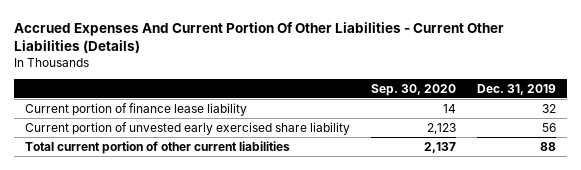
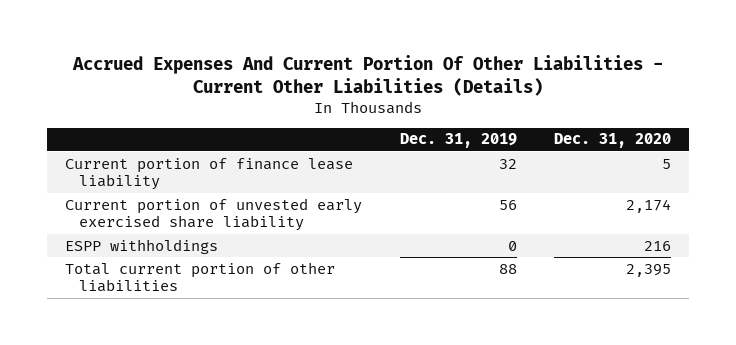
- | Sep. 30, 2020 | Dec. 31, 2019
+ | Dec. 31, 2019 | Dec. 31, 2020
- Total current portion of other current liabilities | 2,137 | 88
+ ESPP withholdings | 0 | 216
+ Total current portion of other liabilities | 88 | 2,395

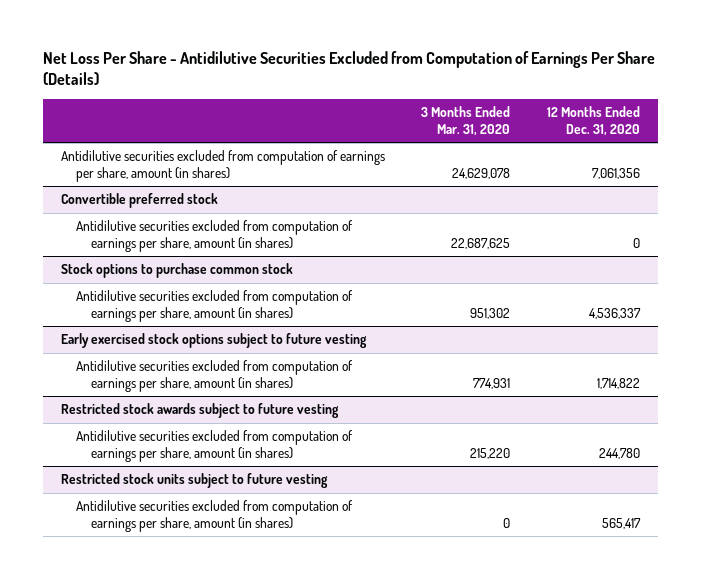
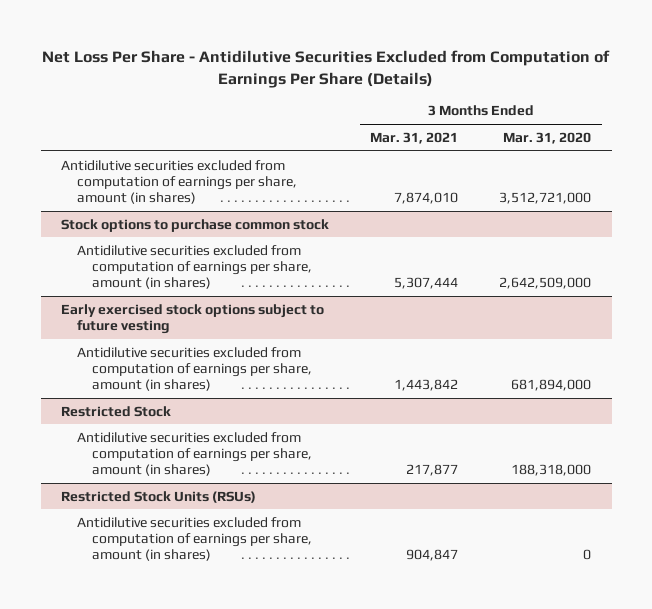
- | 3 Months Ended Mar. 31, 2020 | 12 Months Ended Dec. 31, 2020
+ | 3 Months Ended Mar. 31, 2021 | 3 Months Ended Mar. 31, 2020
- Antidilutive securities excluded from computation of earnings per share, amount (in shares) | 24,629,078 | 7,061,356
- Convertible preferred stock
- Antidilutive securities excluded from computation of earnings per share, amount (in shares) | 22,687,625 | 0
+ Antidilutive securities excluded from computation of earnings per share, amount (in shares) | 7,874,010 | 3,512,721,000
@ Stock options to purchase common stock
- Antidilutive securities excluded from computation of earnings per share, amount (in shares) | 951,302 | 4,536,337
+ Antidilutive securities excluded from computation of earnings per share, amount (in shares) | 5,307,444 | 2,642,509,000
@ Early exercised stock options subject to future vesting
- Antidilutive securities excluded from computation of earnings per share, amount (in shares) | 774,931 | 1,714,822
- Restricted stock awards subject to future vesting
- Antidilutive securities excluded from computation of earnings per share, amount (in shares) | 215,220 | 244,780
- Restricted stock units subject to future vesting
@ Early exercised stock options subject to future vesting
+ Antidilutive securities excluded from computation of earnings per share, amount (in shares) | 1,443,842 | 681,894,000
+ Restricted Stock
+ Antidilutive securities excluded from computation of earnings per share, amount (in shares) | 217,877 | 188,318,000
+ Restricted Stock Units (RSUs)

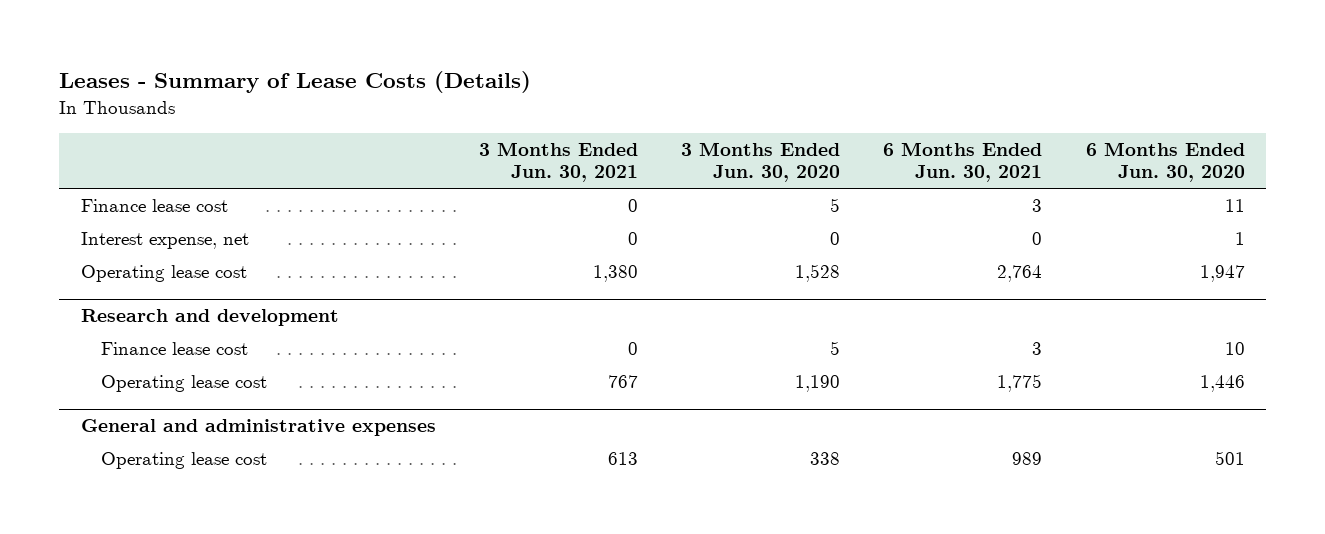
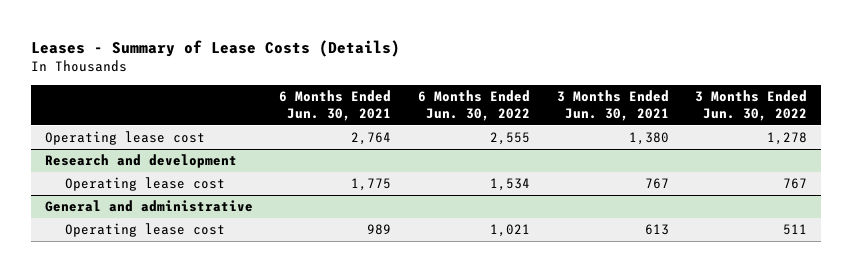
- | 3 Months Ended Jun. 30, 2021 | 3 Months Ended Jun. 30, 2020 | 6 Months Ended Jun. 30, 2021 | 6 Months Ended Jun. 30, 2020
+ | 6 Months Ended Jun. 30, 2021 | 6 Months Ended Jun. 30, 2022 | 3 Months Ended Jun. 30, 2021 | 3 Months Ended Jun. 30, 2022
- Finance lease cost | 0 | 5 | 3 | 11
- Interest expense, net | 0 | 0 | 0 | 1
@ Research and development
- Finance lease cost | 0 | 5 | 3 | 10
- General and administrative expenses
+ General and administrative

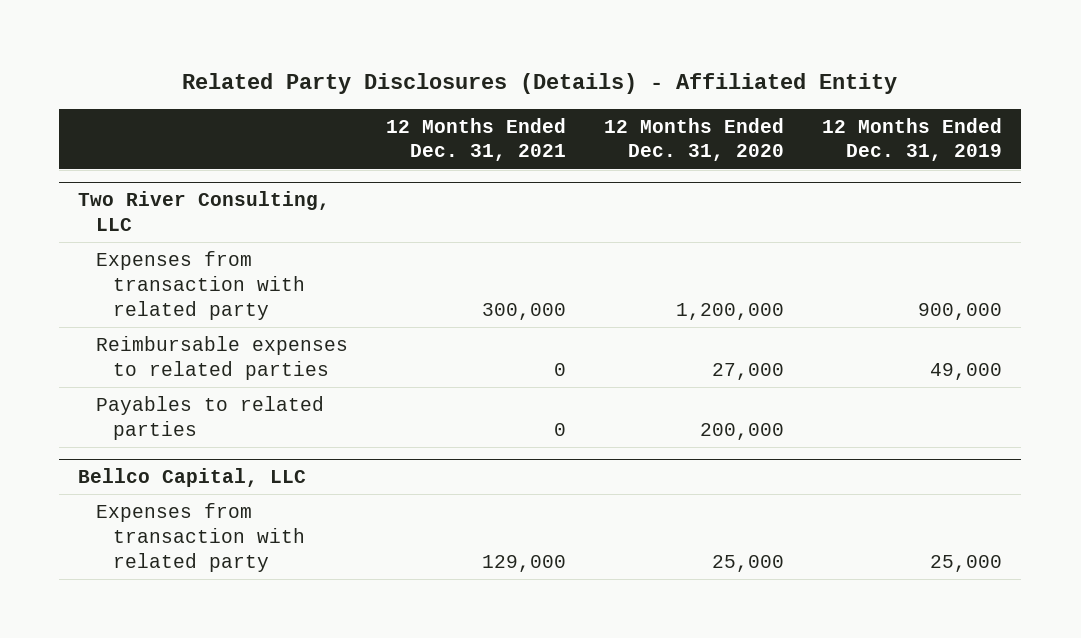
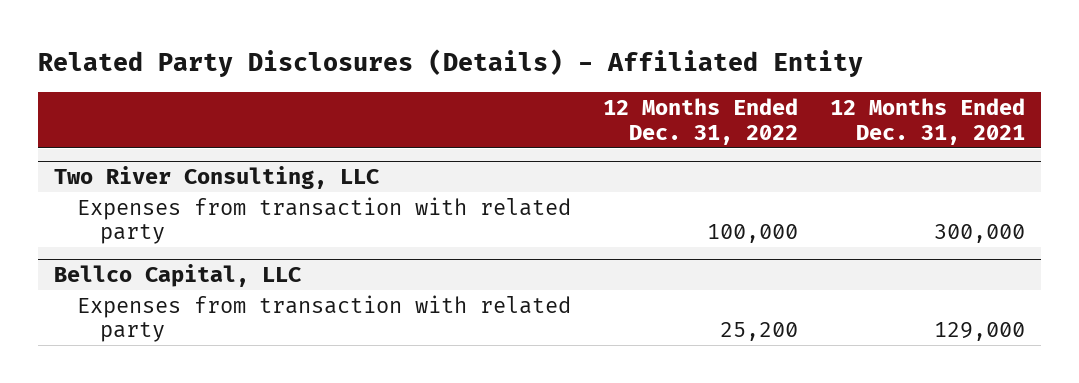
- | 12 Months Ended Dec. 31, 2021 | 12 Months Ended Dec. 31, 2020 | 12 Months Ended Dec. 31, 2019
+ | 12 Months Ended Dec. 31, 2022 | 12 Months Ended Dec. 31, 2021
@ Two River Consulting, LLC
- Reimbursable expenses to related parties | 0 | 27,000 | 49,000
- Payables to related parties | 0 | 200,000 |

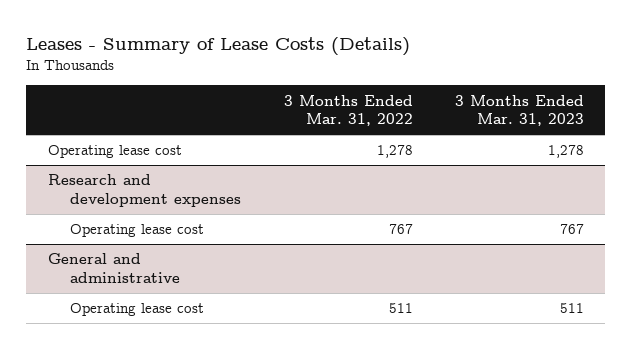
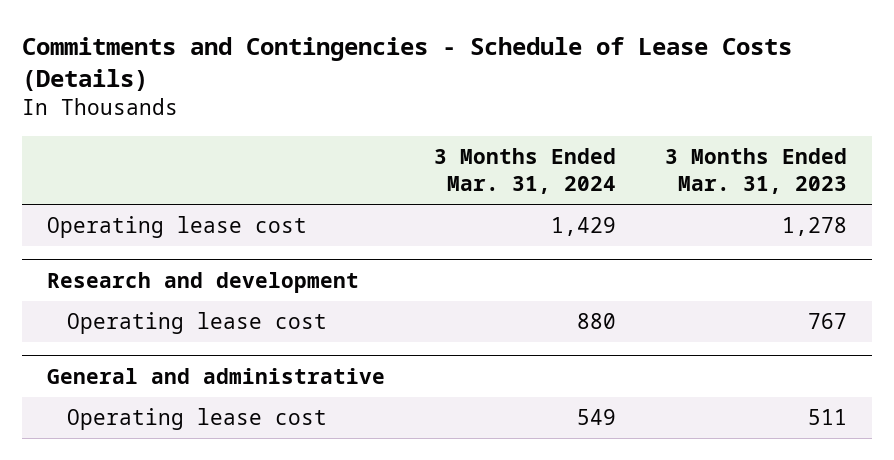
- Leases - Summary of Lease Costs (Details)
+ Commitments and Contingencies - Schedule of Lease Costs (Details)
- | 3 Months Ended Mar. 31, 2022 | 3 Months Ended Mar. 31, 2023
+ | 3 Months Ended Mar. 31, 2024 | 3 Months Ended Mar. 31, 2023
- Research and development expenses
+ Research and development

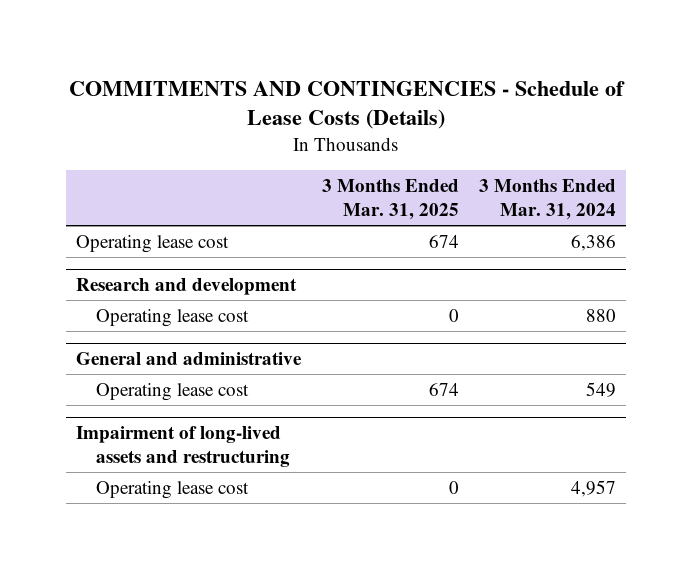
- Commitments and Contingencies - Schedule of Lease Costs (Details)
+ COMMITMENTS AND CONTINGENCIES - Schedule of Lease Costs (Details)
- | 3 Months Ended Mar. 31, 2024 | 3 Months Ended Mar. 31, 2023
+ | 3 Months Ended Mar. 31, 2025 | 3 Months Ended Mar. 31, 2024
- Operating lease cost | 1,429 | 1,278
+ Operating lease cost | 674 | 6,386
+ Impairment of long-lived assets and restructuring
+ Operating lease cost | 0 | 4,957

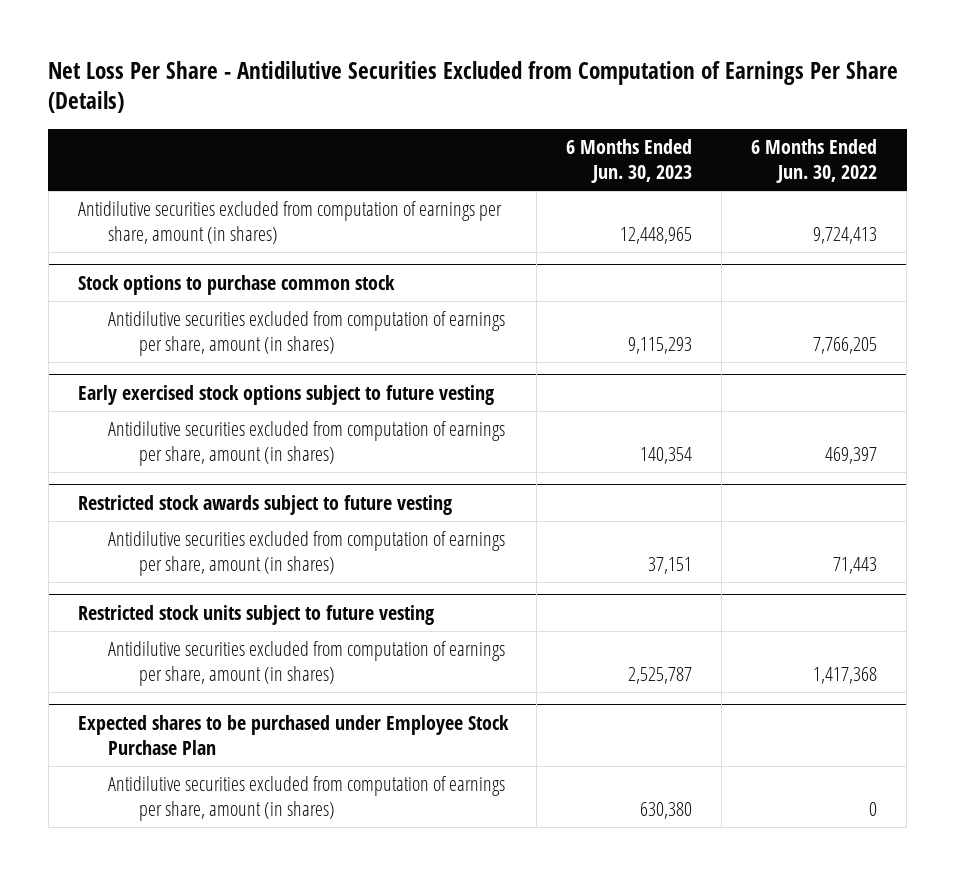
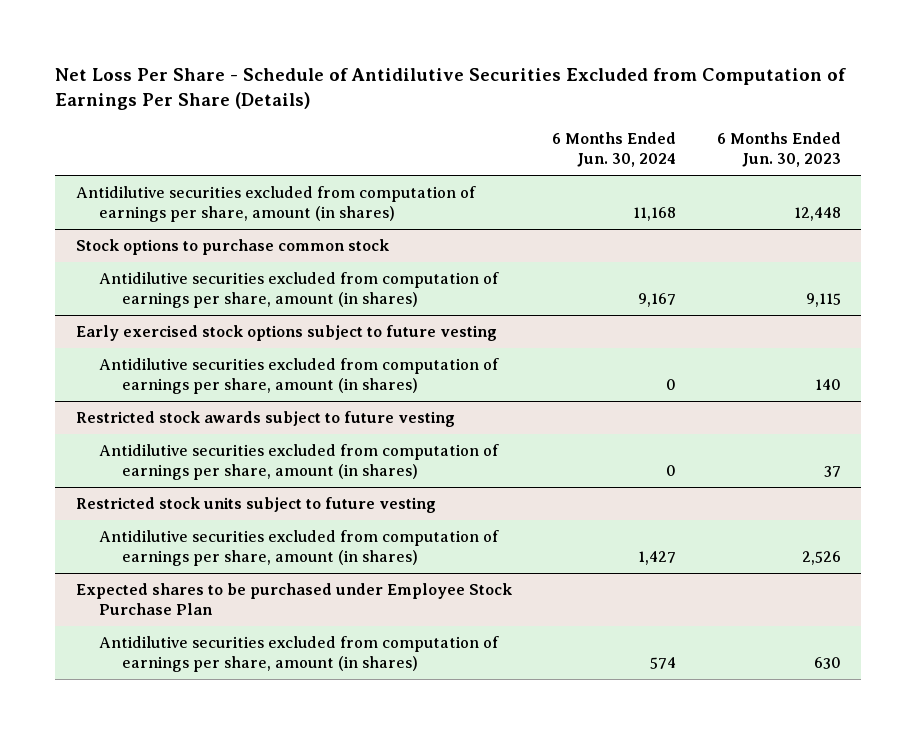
- Net Loss Per Share - Antidilutive Securities Excluded from Computation of Earnings Per Share (Details)
+ Net Loss Per Share - Schedule of Antidilutive Securities Excluded from Computation of Earnings Per Share (Details)
- | 6 Months Ended Jun. 30, 2023 | 6 Months Ended Jun. 30, 2022
+ | 6 Months Ended Jun. 30, 2024 | 6 Months Ended Jun. 30, 2023
- Antidilutive securities excluded from computation of earnings per share, amount (in shares) | 12,448,965 | 9,724,413
+ Antidilutive securities excluded from computation of earnings per share, amount (in shares) | 11,168 | 12,448
@ Stock options to purchase common stock
- Antidilutive securities excluded from computation of earnings per share, amount (in shares) | 9,115,293 | 7,766,205
+ Antidilutive securities excluded from computation of earnings per share, amount (in shares) | 9,167 | 9,115
@ Early exercised stock options subject to future vesting
- Antidilutive securities excluded from computation of earnings per share, amount (in shares) | 140,354 | 469,397
+ Antidilutive securities excluded from computation of earnings per share, amount (in shares) | 0 | 140
@ Restricted stock awards subject to future vesting
- Antidilutive securities excluded from computation of earnings per share, amount (in shares) | 37,151 | 71,443
+ Antidilutive securities excluded from computation of earnings per share, amount (in shares) | 0 | 37
@ Restricted stock units subject to future vesting
- Antidilutive securities excluded from computation of earnings per share, amount (in shares) | 2,525,787 | 1,417,368
+ Antidilutive securities excluded from computation of earnings per share, amount (in shares) | 1,427 | 2,526
@ Expected shares to be purchased under Employee Stock Purchase Plan
- Antidilutive securities excluded from computation of earnings per share, amount (in shares) | 630,380 | 0
+ Antidilutive securities excluded from computation of earnings per share, amount (in shares) | 574 | 630

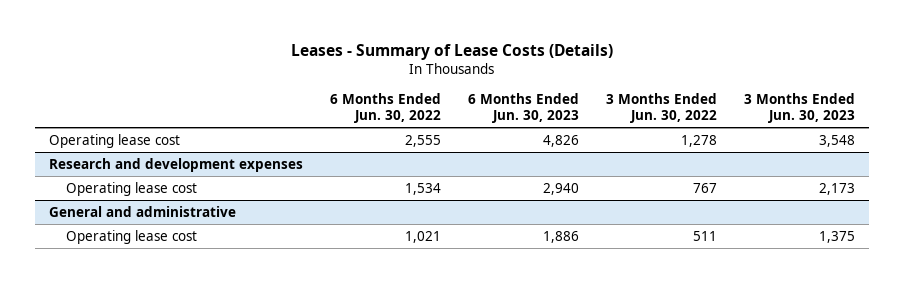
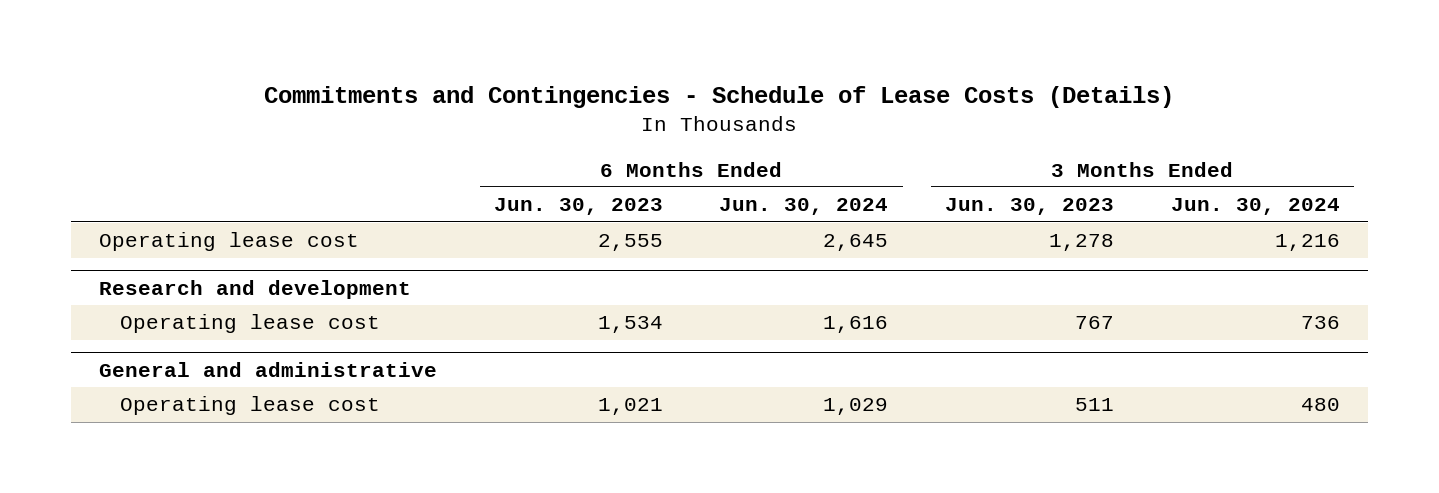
- Leases - Summary of Lease Costs (Details)
+ Commitments and Contingencies - Schedule of Lease Costs (Details)
- | 6 Months Ended Jun. 30, 2022 | 6 Months Ended Jun. 30, 2023 | 3 Months Ended Jun. 30, 2022 | 3 Months Ended Jun. 30, 2023
+ | 6 Months Ended Jun. 30, 2023 | 6 Months Ended Jun. 30, 2024 | 3 Months Ended Jun. 30, 2023 | 3 Months Ended Jun. 30, 2024
- Operating lease cost | 2,555 | 4,826 | 1,278 | 3,548
- Research and development expenses
- Operating lease cost | 1,534 | 2,940 | 767 | 2,173
+ Operating lease cost | 2,555 | 2,645 | 1,278 | 1,216
+ Research and development
+ Operating lease cost | 1,534 | 1,616 | 767 | 736
@ General and administrative
- Operating lease cost | 1,021 | 1,886 | 511 | 1,375
+ Operating lease cost | 1,021 | 1,029 | 511 | 480

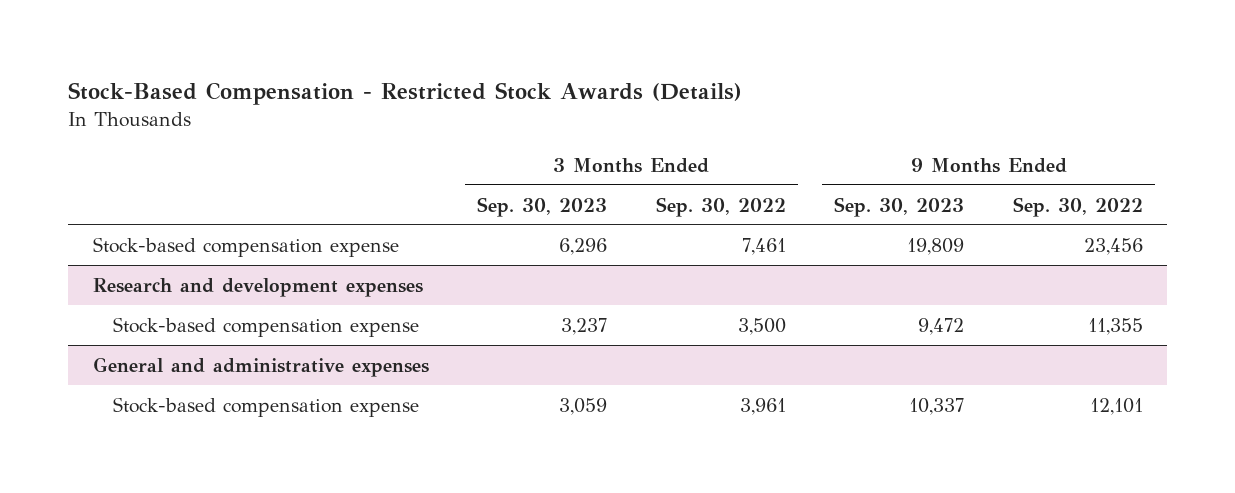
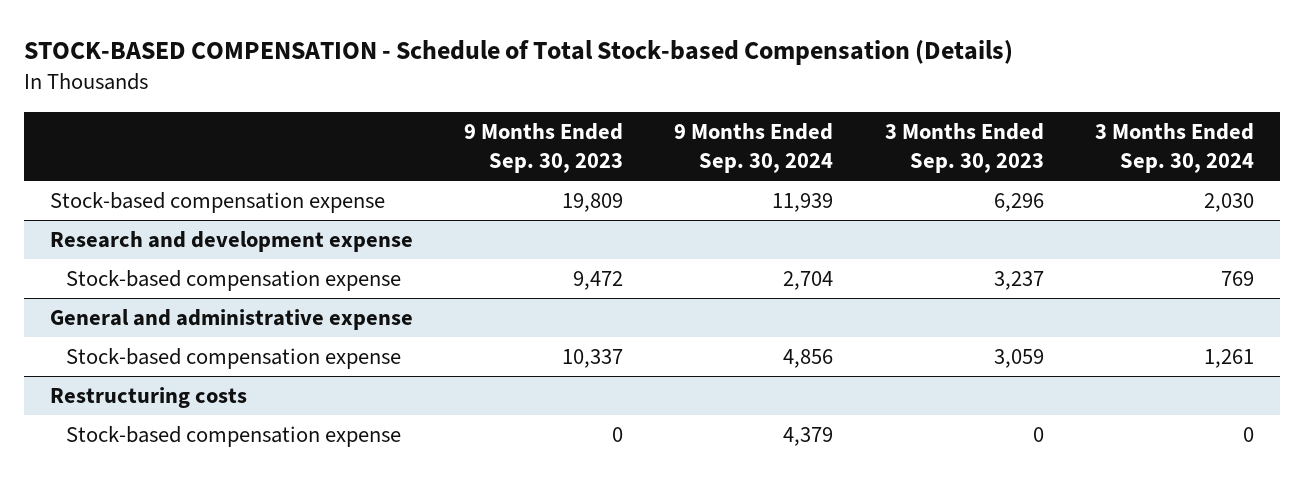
- Stock-Based Compensation - Restricted Stock Awards (Details)
+ STOCK-BASED COMPENSATION - Schedule of Total Stock-based Compensation (Details)
- | 3 Months Ended Sep. 30, 2023 | 3 Months Ended Sep. 30, 2022 | 9 Months Ended Sep. 30, 2023 | 9 Months Ended Sep. 30, 2022
+ | 9 Months Ended Sep. 30, 2023 | 9 Months Ended Sep. 30, 2024 | 3 Months Ended Sep. 30, 2023 | 3 Months Ended Sep. 30, 2024
- Research and development expenses
+ Research and development expense
- General and administrative expenses
+ General and administrative expense
+ Restructuring costs
+ Stock-based compensation expense | 0 | 4,379 | 0 | 0

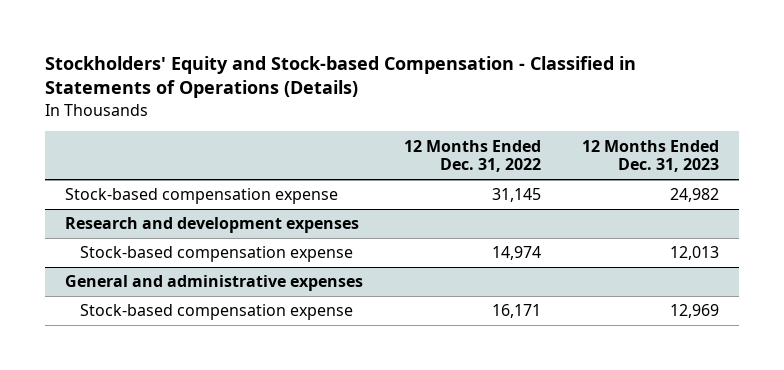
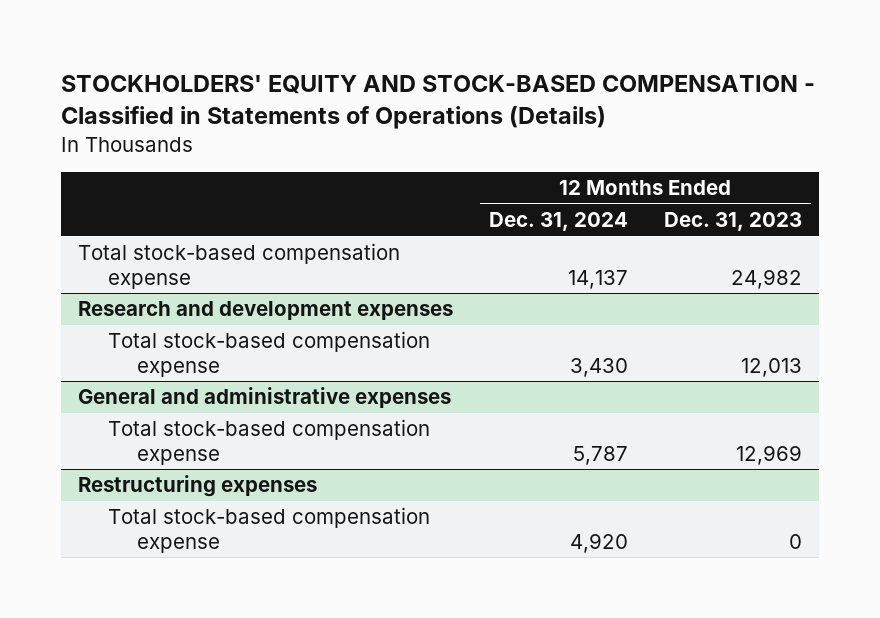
- Stockholders' Equity and Stock-based Compensation - Classified in Statements of Operations (Details)
+ STOCKHOLDERS' EQUITY AND STOCK-BASED COMPENSATION - Classified in Statements of Operations (Details)
- | 12 Months Ended Dec. 31, 2022 | 12 Months Ended Dec. 31, 2023
+ | 12 Months Ended Dec. 31, 2024 | 12 Months Ended Dec. 31, 2023
- Stock-based compensation expense | 31,145 | 24,982
+ Total stock-based compensation expense | 14,137 | 24,982
@ Research and development expenses
- Stock-based compensation expense | 14,974 | 12,013
+ Total stock-based compensation expense | 3,430 | 12,013
@ General and administrative expenses
- Stock-based compensation expense | 16,171 | 12,969
+ Total stock-based compensation expense | 5,787 | 12,969
+ Restructuring expenses
+ Total stock-based compensation expense | 4,920 | 0

